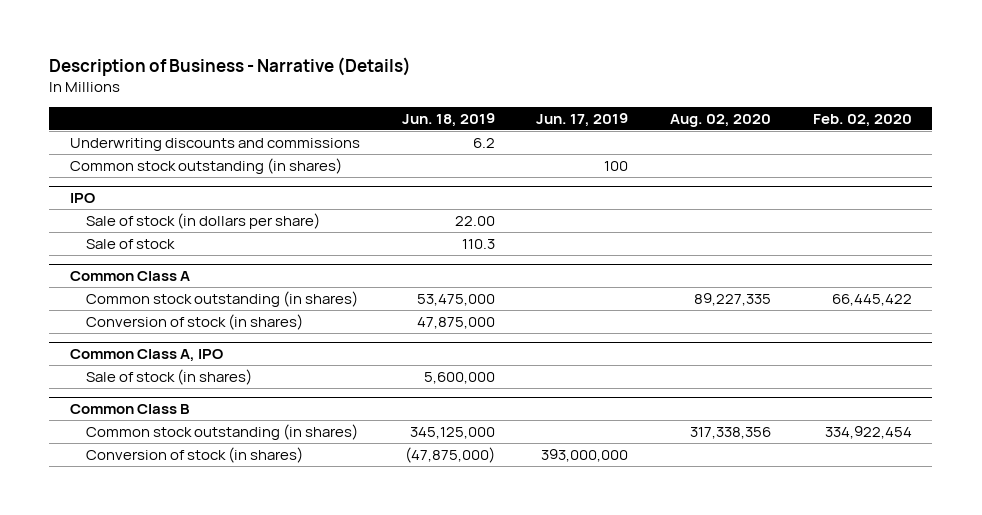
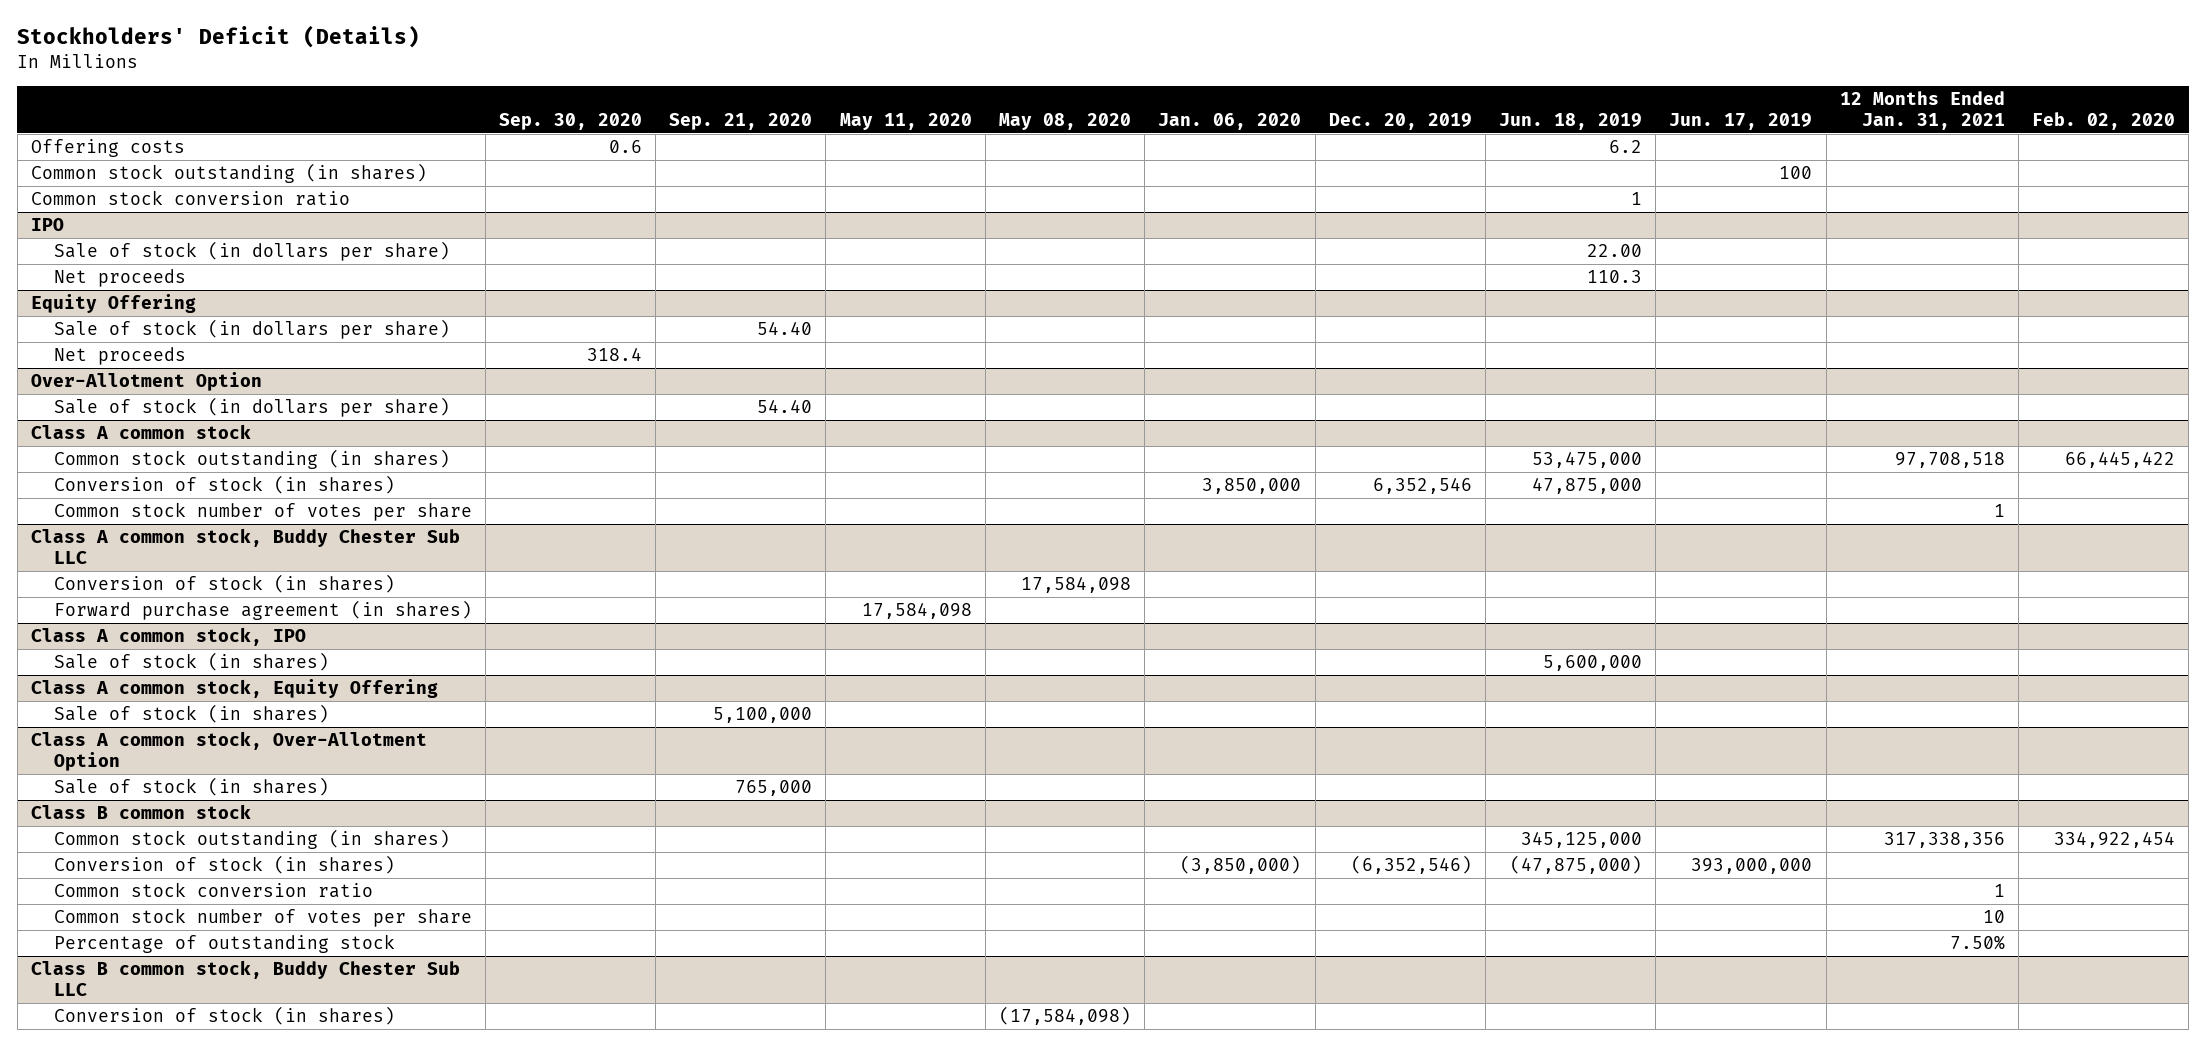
- Description of Business - Narrative (Details)
+ Stockholders' Deficit (Details)
- | Jun. 18, 2019 | Jun. 17, 2019 | Aug. 02, 2020 | Feb. 02, 2020
+ | Sep. 30, 2020 | Sep. 21, 2020 | May 11, 2020 | May 08, 2020 | Jan. 06, 2020 | Dec. 20, 2019 | Jun. 18, 2019 | Jun. 17, 2019 | 12 Months Ended Jan. 31, 2021 | Feb. 02, 2020
- Underwriting discounts and commissions | 6.2 | | |
+ Offering costs | 0.6 | | | | | | 6.2 | | |
+ Common stock conversion ratio | | | | | | | 1 | | |
@ IPO
- Sale of stock | 110.3 | | |
- Common Class A
@ IPO
+ Net proceeds | | | | | | | 110.3 | | |
+ Equity Offering
+ Sale of stock (in dollars per share) | | 54.40 | | | | | | | |
+ Net proceeds | 318.4 | | | | | | | | |
+ Over-Allotment Option
+ Sale of stock (in dollars per share) | | 54.40 | | | | | | | |
+ Class A common stock
- Common Class A, IPO
+ Common stock number of votes per share | | | | | | | | | 1 |
+ Class A common stock, Buddy Chester Sub LLC
+ Conversion of stock (in shares) | | | | 17,584,098 | | | | | |
+ Forward purchase agreement (in shares) | | | 17,584,098 | | | | | | |
+ Class A common stock, IPO
- Common Class B
+ Class A common stock, Equity Offering
+ Sale of stock (in shares) | | 5,100,000 | | | | | | | |
+ Class A common stock, Over-Allotment Option
+ Sale of stock (in shares) | | 765,000 | | | | | | | |
+ Class B common stock
+ Common stock conversion ratio | | | | | | | | | 1 |
+ Common stock number of votes per share | | | | | | | | | 10 |
+ Percentage of outstanding stock | | | | | | | | | 7.50% |
+ Class B common stock, Buddy Chester Sub LLC
+ Conversion of stock (in shares) | | | | (17,584,098) | | | | | |

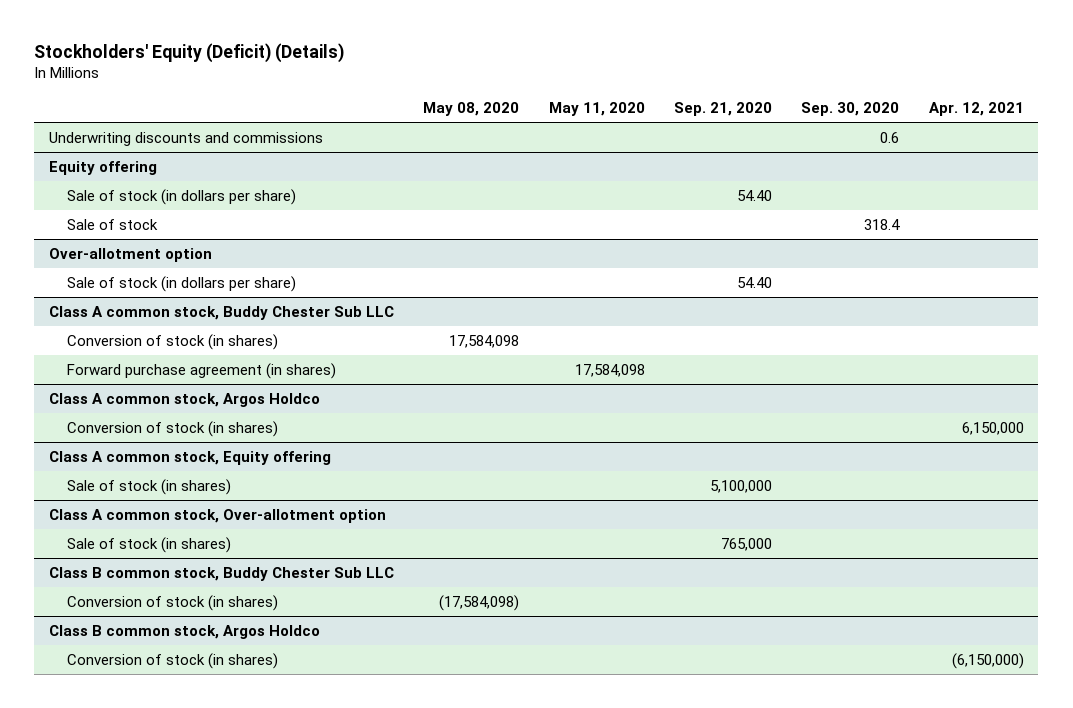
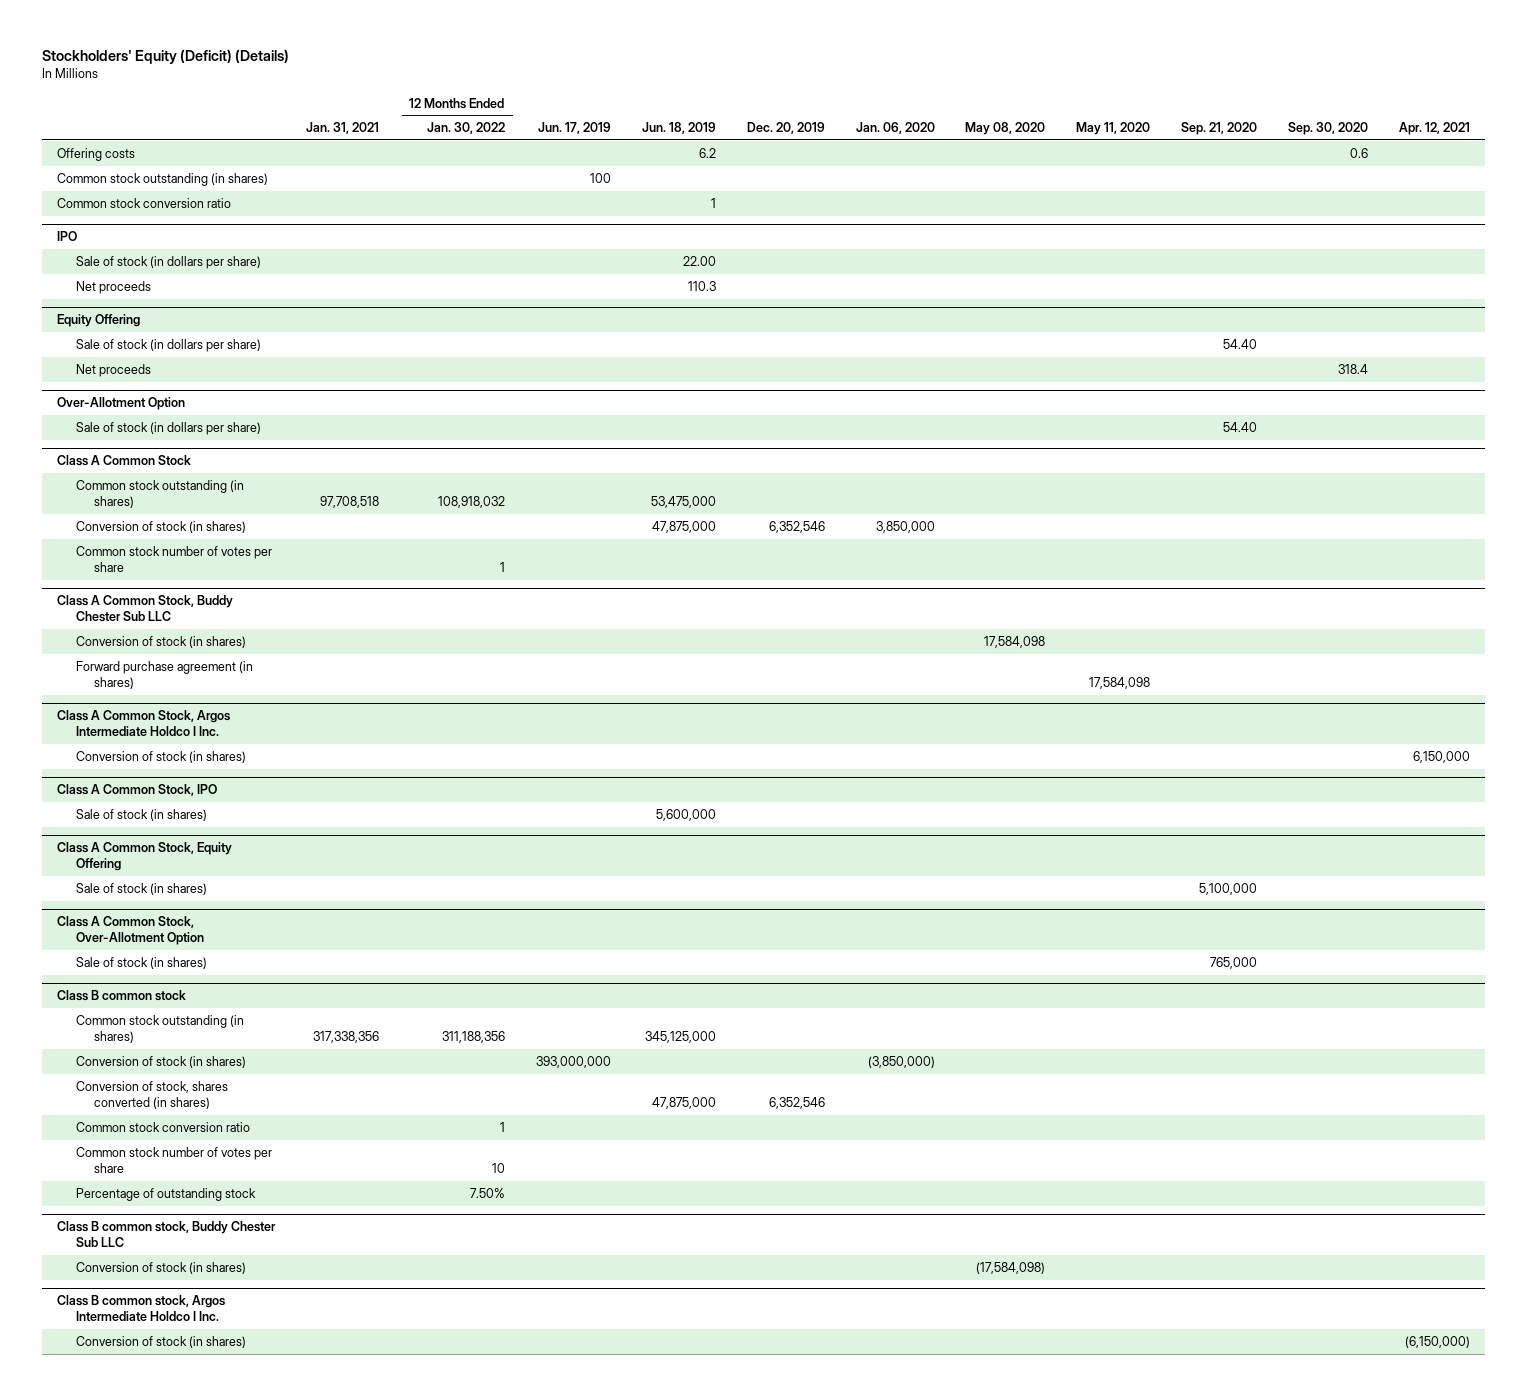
- | May 08, 2020 | May 11, 2020 | Sep. 21, 2020 | Sep. 30, 2020 | Apr. 12, 2021
+ | Jan. 31, 2021 | 12 Months Ended Jan. 30, 2022 | Jun. 17, 2019 | Jun. 18, 2019 | Dec. 20, 2019 | Jan. 06, 2020 | May 08, 2020 | May 11, 2020 | Sep. 21, 2020 | Sep. 30, 2020 | Apr. 12, 2021
- Underwriting discounts and commissions | | | | 0.6 |
- Equity offering
+ Offering costs | | | | 6.2 | | | | | | 0.6 |
+ Common stock outstanding (in shares) | | | 100 | | | | | | | |
+ Common stock conversion ratio | | | | 1 | | | | | | |
+ IPO
+ Sale of stock (in dollars per share) | | | | 22.00 | | | | | | |
+ Net proceeds | | | | 110.3 | | | | | | |
+ Equity Offering
- Sale of stock | | | | 318.4 |
- Over-allotment option
+ Net proceeds | | | | | | | | | | 318.4 |
+ Over-Allotment Option
- Class A common stock, Buddy Chester Sub LLC
+ Class A Common Stock
+ Common stock outstanding (in shares) | 97,708,518 | 108,918,032 | | 53,475,000 | | | | | | |
+ Conversion of stock (in shares) | | | | 47,875,000 | 6,352,546 | 3,850,000 | | | | |
+ Common stock number of votes per share | | 1 | | | | | | | | |
+ Class A Common Stock, Buddy Chester Sub LLC
- Class A common stock, Argos Holdco
+ Class A Common Stock, Argos Intermediate Holdco I Inc.
- Class A common stock, Equity offering
+ Class A Common Stock, IPO
+ Sale of stock (in shares) | | | | 5,600,000 | | | | | | |
+ Class A Common Stock, Equity Offering
- Class A common stock, Over-allotment option
+ Class A Common Stock, Over-Allotment Option
+ Class B common stock
+ Common stock outstanding (in shares) | 317,338,356 | 311,188,356 | | 345,125,000 | | | | | | |
+ Conversion of stock (in shares) | | | 393,000,000 | | | (3,850,000) | | | | |
+ Conversion of stock, shares converted (in shares) | | | | 47,875,000 | 6,352,546 | | | | | |
+ Common stock conversion ratio | | 1 | | | | | | | | |
+ Common stock number of votes per share | | 10 | | | | | | | | |
+ Percentage of outstanding stock | | 7.50% | | | | | | | | |
- Class B common stock, Argos Holdco
+ Class B common stock, Argos Intermediate Holdco I Inc.

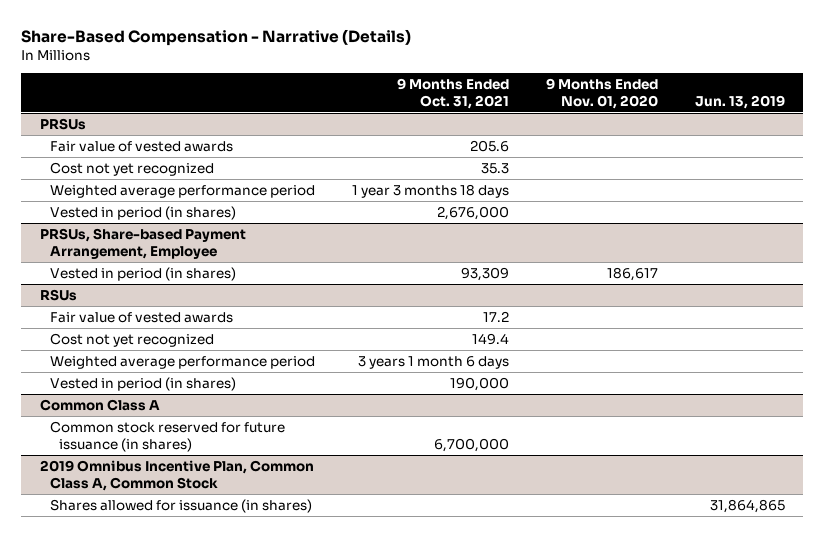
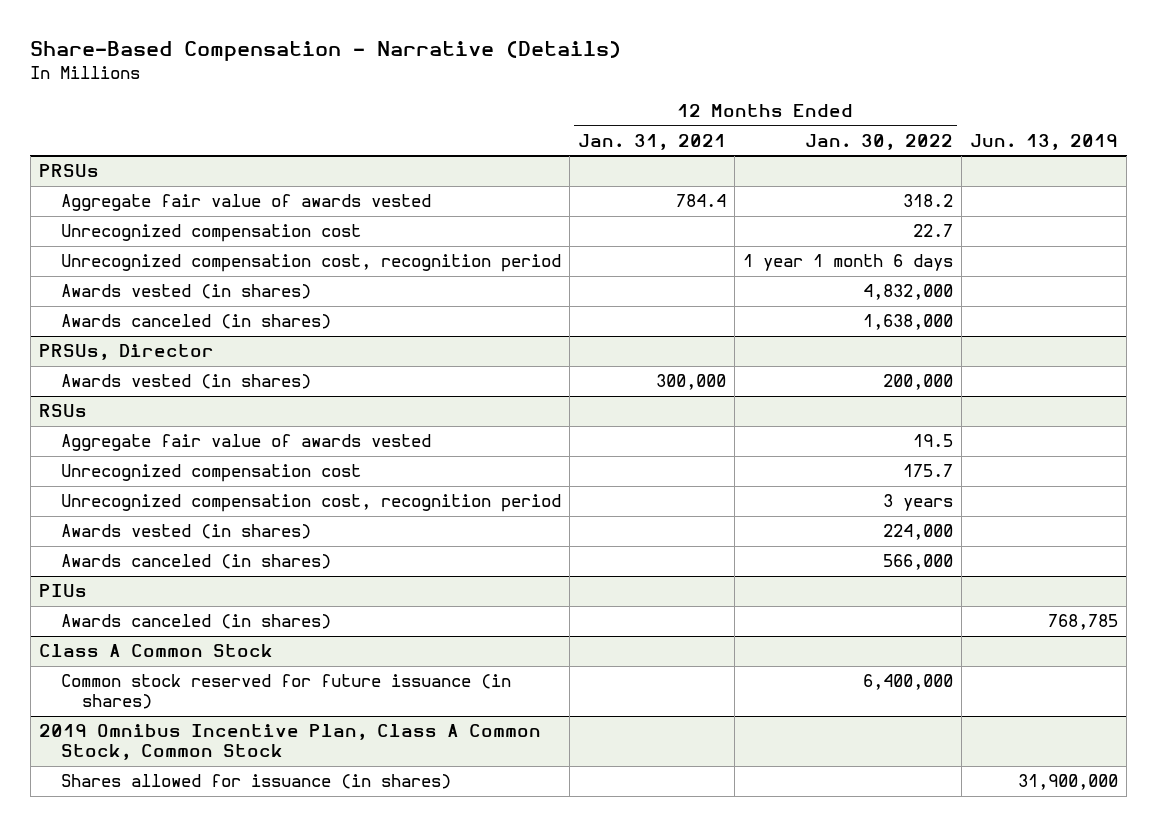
- | 9 Months Ended Oct. 31, 2021 | 9 Months Ended Nov. 01, 2020 | Jun. 13, 2019
+ | 12 Months Ended Jan. 31, 2021 | 12 Months Ended Jan. 30, 2022 | Jun. 13, 2019
@ PRSUs
- Fair value of vested awards | 205.6 | |
- Cost not yet recognized | 35.3 | |
- Weighted average performance period | 1 year 3 months 18 days | |
- Vested in period (in shares) | 2,676,000 | |
- PRSUs, Share-based Payment Arrangement, Employee
- Vested in period (in shares) | 93,309 | 186,617 |
@ PRSUs
+ Aggregate fair value of awards vested | 784.4 | 318.2 |
+ Unrecognized compensation cost | | 22.7 |
+ Unrecognized compensation cost, recognition period | | 1 year 1 month 6 days |
+ Awards vested (in shares) | | 4,832,000 |
+ Awards canceled (in shares) | | 1,638,000 |
+ PRSUs, Director
+ Awards vested (in shares) | 300,000 | 200,000 |
@ RSUs
- Fair value of vested awards | 17.2 | |
- Cost not yet recognized | 149.4 | |
- Weighted average performance period | 3 years 1 month 6 days | |
- Vested in period (in shares) | 190,000 | |
- Common Class A
@ RSUs
+ Aggregate fair value of awards vested | | 19.5 |
+ Unrecognized compensation cost | | 175.7 |
+ Unrecognized compensation cost, recognition period | | 3 years |
+ Awards vested (in shares) | | 224,000 |
+ Awards canceled (in shares) | | 566,000 |
+ PIUs
+ Awards canceled (in shares) | | | 768,785
+ Class A Common Stock
- 2019 Omnibus Incentive Plan, Common Class A, Common Stock
- Shares allowed for issuance (in shares) | | | 31,864,865
+ 2019 Omnibus Incentive Plan, Class A Common Stock, Common Stock
+ Shares allowed for issuance (in shares) | | | 31,900,000

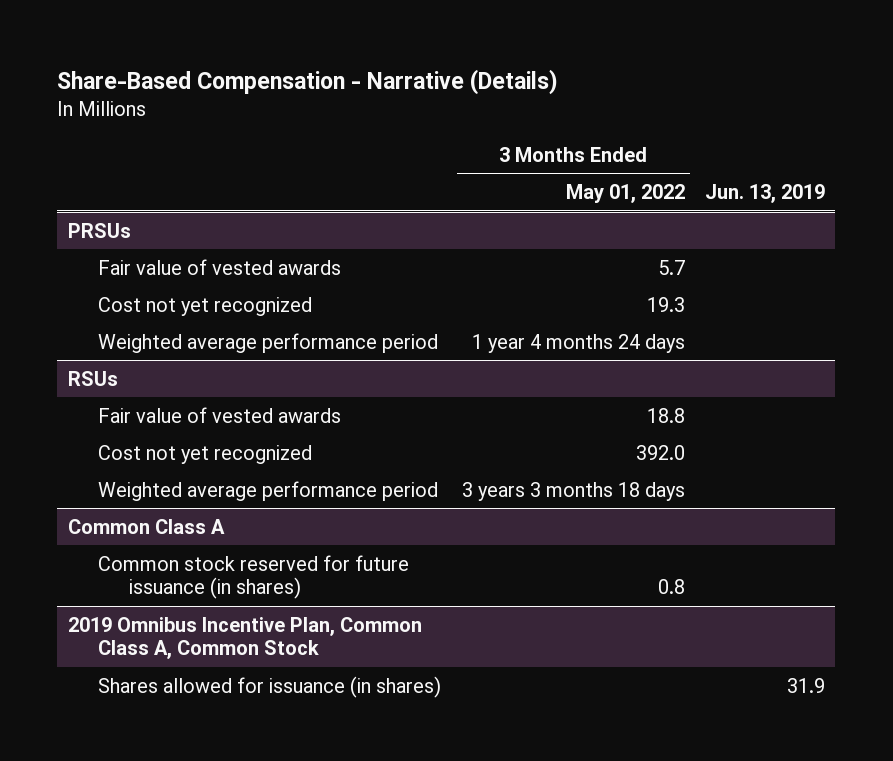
- | 12 Months Ended Jan. 31, 2021 | 12 Months Ended Jan. 30, 2022 | Jun. 13, 2019
+ | 3 Months Ended May 01, 2022 | Jun. 13, 2019
@ PRSUs
- Aggregate fair value of awards vested | 784.4 | 318.2 |
- Unrecognized compensation cost | | 22.7 |
- Unrecognized compensation cost, recognition period | | 1 year 1 month 6 days |
- Awards vested (in shares) | | 4,832,000 |
- Awards canceled (in shares) | | 1,638,000 |
- PRSUs, Director
- Awards vested (in shares) | 300,000 | 200,000 |
@ PRSUs
+ Fair value of vested awards | 5.7 |
+ Cost not yet recognized | 19.3 |
+ Weighted average performance period | 1 year 4 months 24 days |
@ RSUs
- Aggregate fair value of awards vested | | 19.5 |
- Unrecognized compensation cost | | 175.7 |
- Unrecognized compensation cost, recognition period | | 3 years |
- Awards vested (in shares) | | 224,000 |
- Awards canceled (in shares) | | 566,000 |
- PIUs
- Awards canceled (in shares) | | | 768,785
- Class A Common Stock
@ RSUs
+ Fair value of vested awards | 18.8 |
+ Cost not yet recognized | 392.0 |
+ Weighted average performance period | 3 years 3 months 18 days |
+ Common Class A
- 2019 Omnibus Incentive Plan, Class A Common Stock, Common Stock
- Shares allowed for issuance (in shares) | | | 31,900,000
+ 2019 Omnibus Incentive Plan, Common Class A, Common Stock
+ Shares allowed for issuance (in shares) | | 31.9

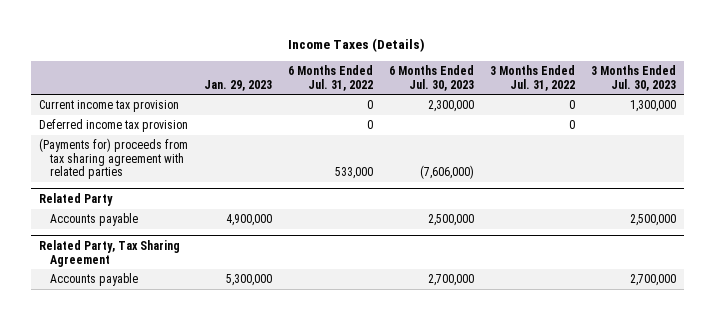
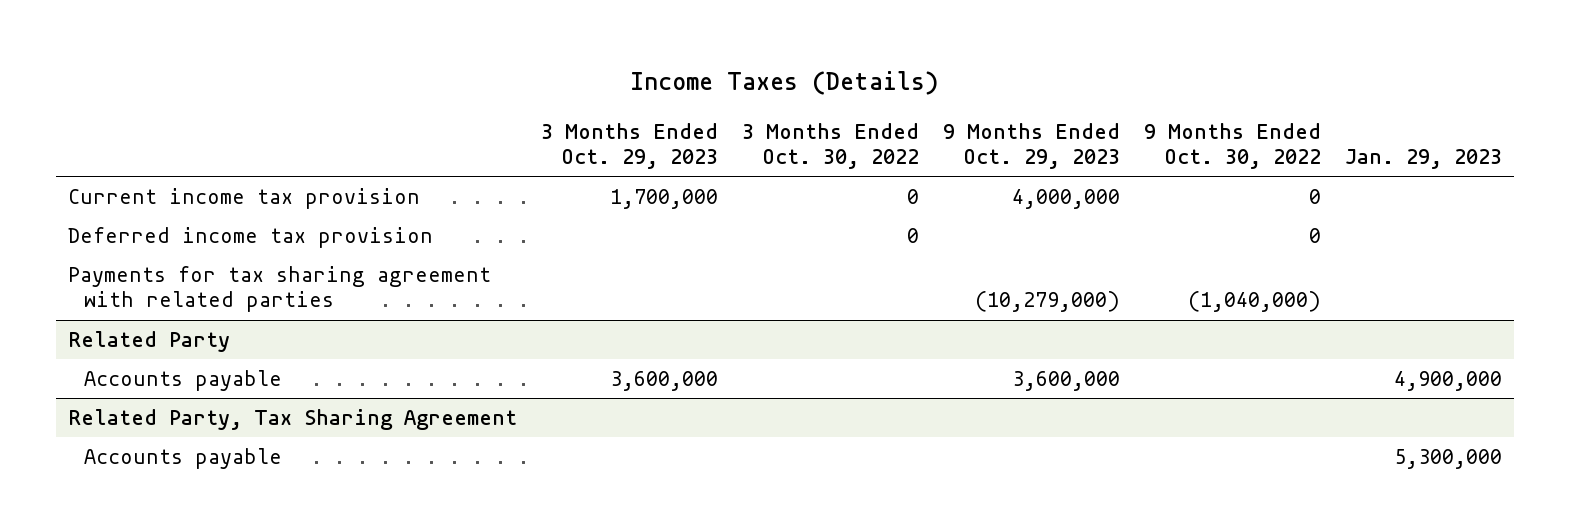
- | Jan. 29, 2023 | 6 Months Ended Jul. 31, 2022 | 6 Months Ended Jul. 30, 2023 | 3 Months Ended Jul. 31, 2022 | 3 Months Ended Jul. 30, 2023
+ | 3 Months Ended Oct. 29, 2023 | 3 Months Ended Oct. 30, 2022 | 9 Months Ended Oct. 29, 2023 | 9 Months Ended Oct. 30, 2022 | Jan. 29, 2023
- (Payments for) proceeds from tax sharing agreement with related parties | | 533,000 | (7,606,000) | |
+ Payments for tax sharing agreement with related parties | | | (10,279,000) | (1,040,000) |

